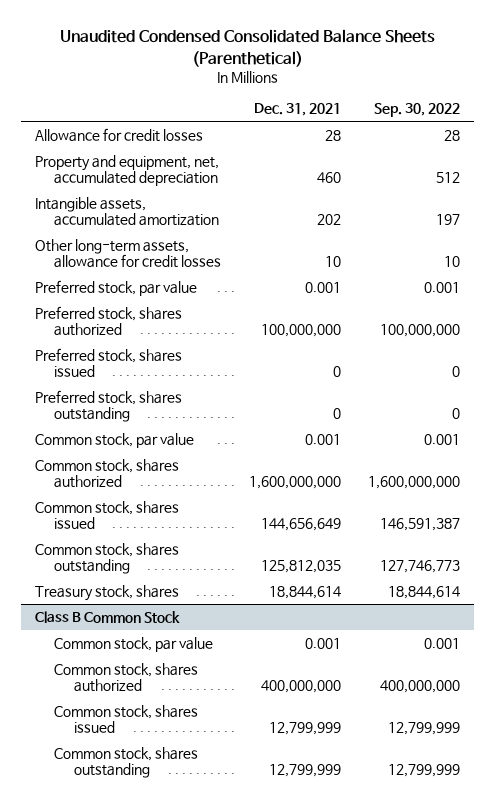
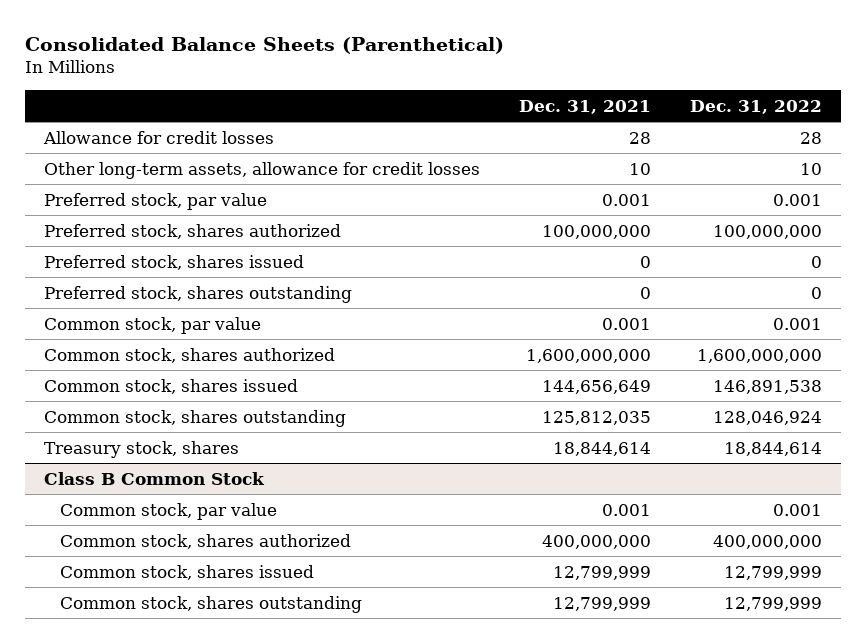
- Unaudited Condensed Consolidated Balance Sheets (Parenthetical)
+ Consolidated Balance Sheets (Parenthetical)
- | Dec. 31, 2021 | Sep. 30, 2022
+ | Dec. 31, 2021 | Dec. 31, 2022
- Property and equipment, net, accumulated depreciation | 460 | 512
- Intangible assets, accumulated amortization | 202 | 197

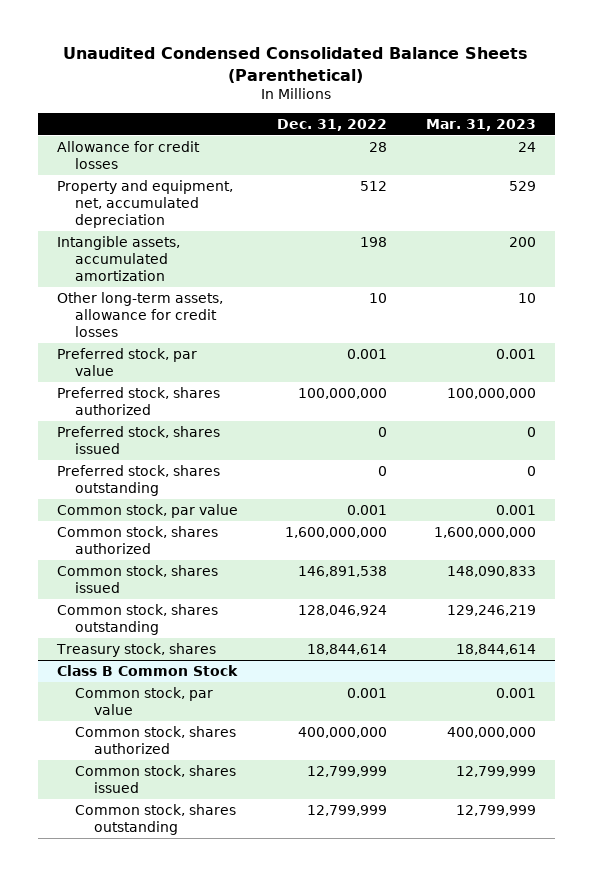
- Consolidated Balance Sheets (Parenthetical)
+ Unaudited Condensed Consolidated Balance Sheets (Parenthetical)
- | Dec. 31, 2021 | Dec. 31, 2022
+ | Dec. 31, 2022 | Mar. 31, 2023
+ Property and equipment, net, accumulated depreciation | 512 | 529
+ Intangible assets, accumulated amortization | 198 | 200

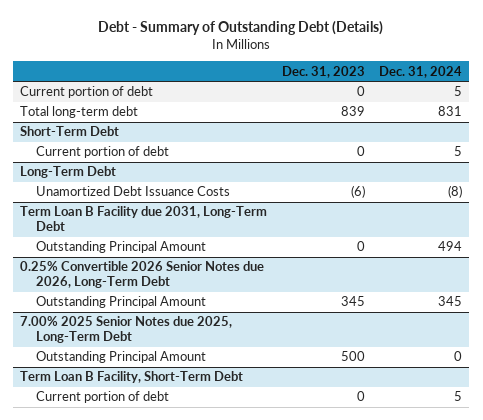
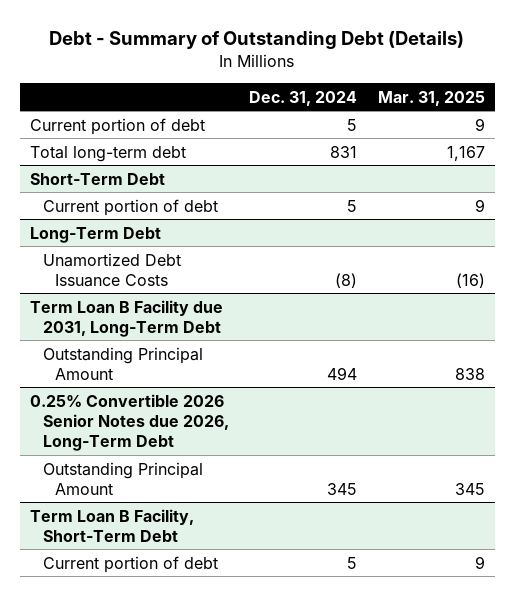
- | Dec. 31, 2023 | Dec. 31, 2024
+ | Dec. 31, 2024 | Mar. 31, 2025
- 7.00% 2025 Senior Notes due 2025, Long-Term Debt
- Outstanding Principal Amount | 500 | 0

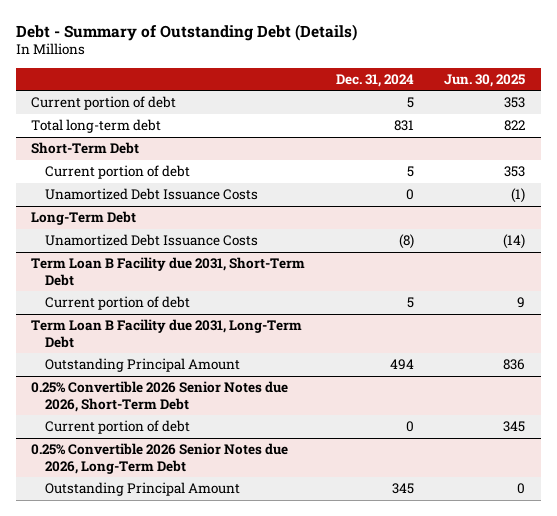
- | Dec. 31, 2024 | Mar. 31, 2025
+ | Dec. 31, 2024 | Jun. 30, 2025
@ Short-Term Debt
+ Unamortized Debt Issuance Costs | 0 | (1)
+ Term Loan B Facility due 2031, Short-Term Debt
+ Current portion of debt | 5 | 9
+ 0.25% Convertible 2026 Senior Notes due 2026, Short-Term Debt
+ Current portion of debt | 0 | 345
- Term Loan B Facility, Short-Term Debt
- Current portion of debt | 5 | 9

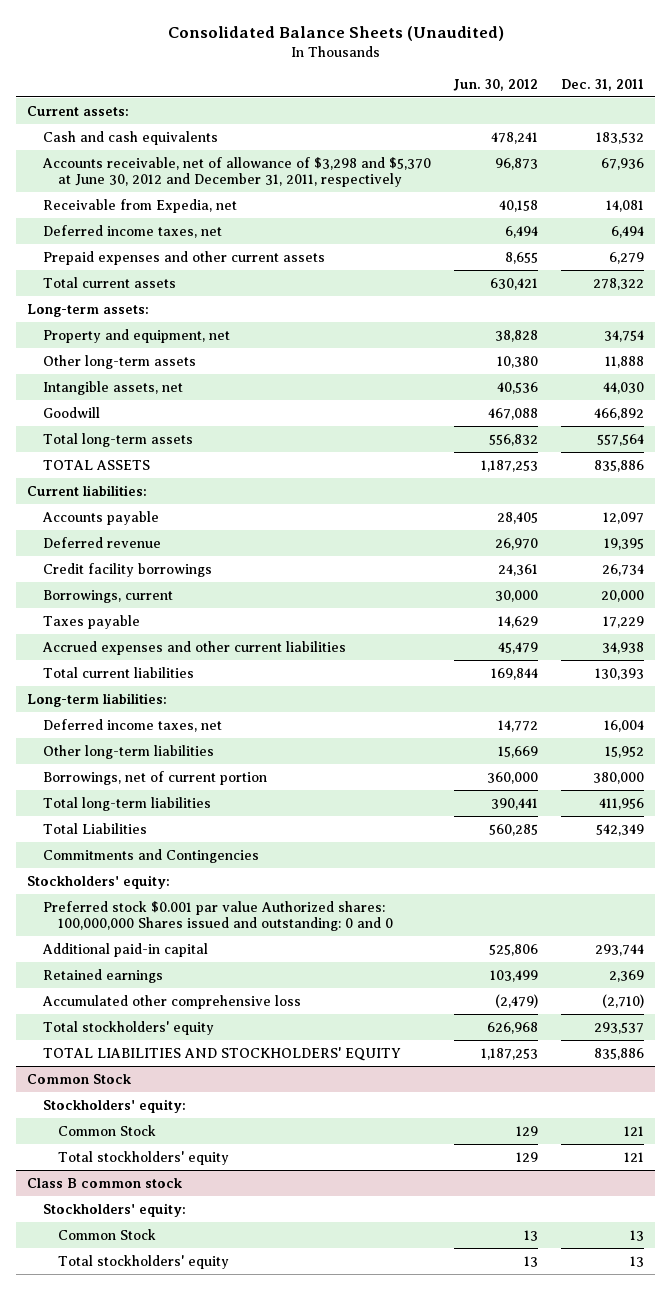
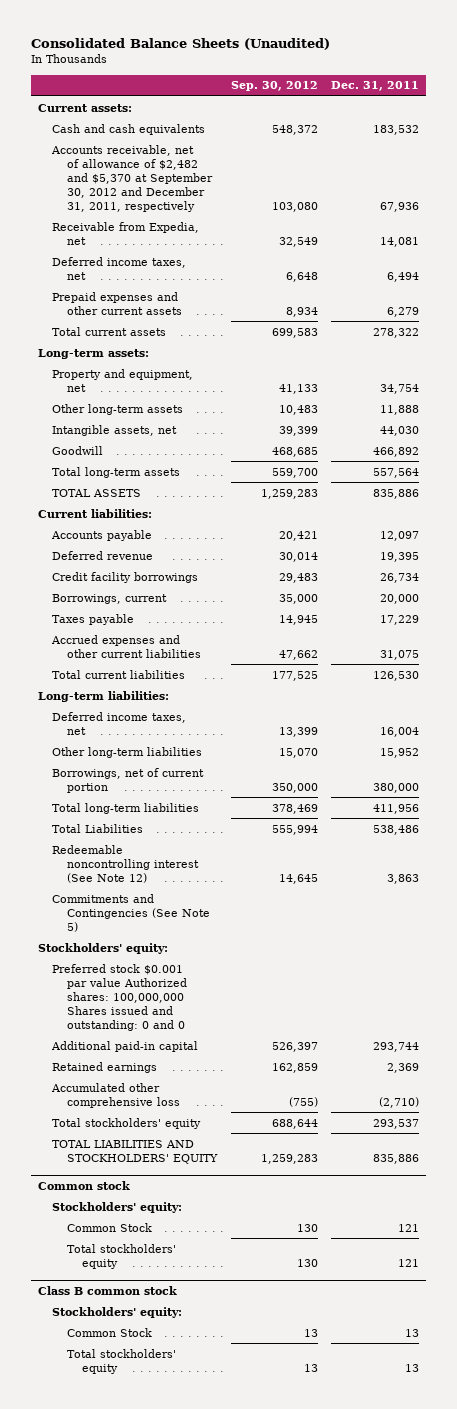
- | Jun. 30, 2012 | Dec. 31, 2011
+ | Sep. 30, 2012 | Dec. 31, 2011
- Accounts receivable, net of allowance of $3,298 and $5,370 at June 30, 2012 and December 31, 2011, respectively | 96,873 | 67,936
+ Accounts receivable, net of allowance of $2,482 and $5,370 at September 30, 2012 and December 31, 2011, respectively | 103,080 | 67,936
- Accrued expenses and other current liabilities | 45,479 | 34,938
- Total current liabilities | 169,844 | 130,393
+ Accrued expenses and other current liabilities | 47,662 | 31,075
+ Total current liabilities | 177,525 | 126,530
- Total Liabilities | 560,285 | 542,349
- Commitments and Contingencies
+ Total Liabilities | 555,994 | 538,486
+ Redeemable noncontrolling interest (See Note 12) | 14,645 | 3,863
+ Commitments and Contingencies (See Note 5)
- Common Stock
+ Common stock

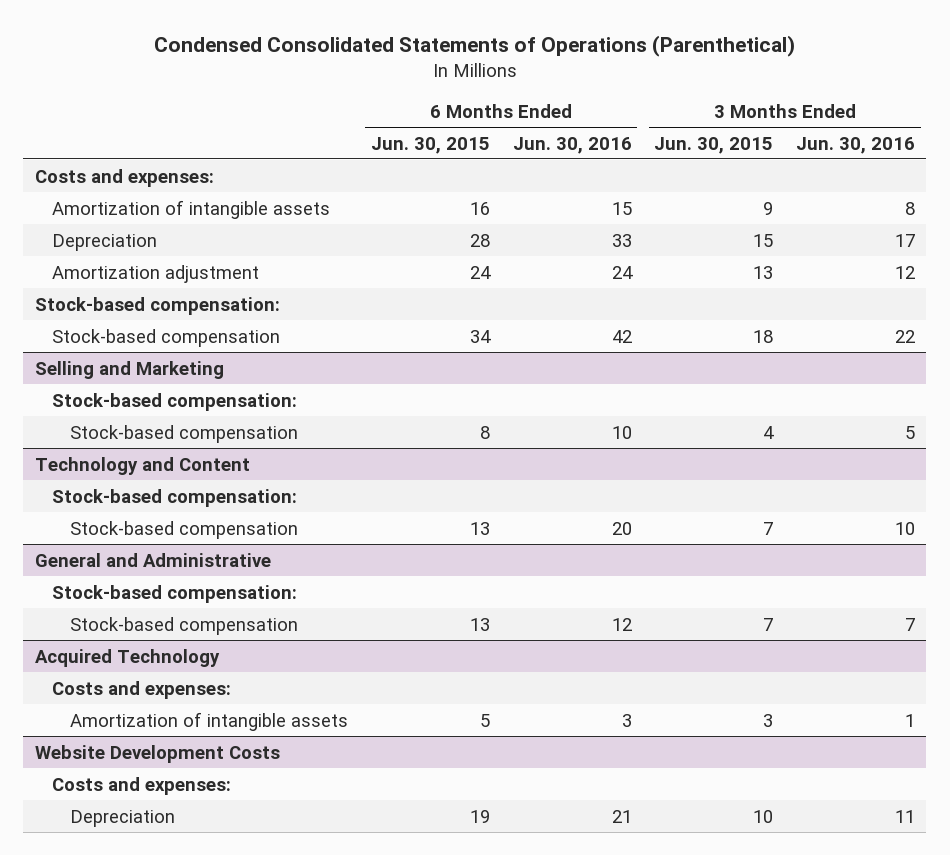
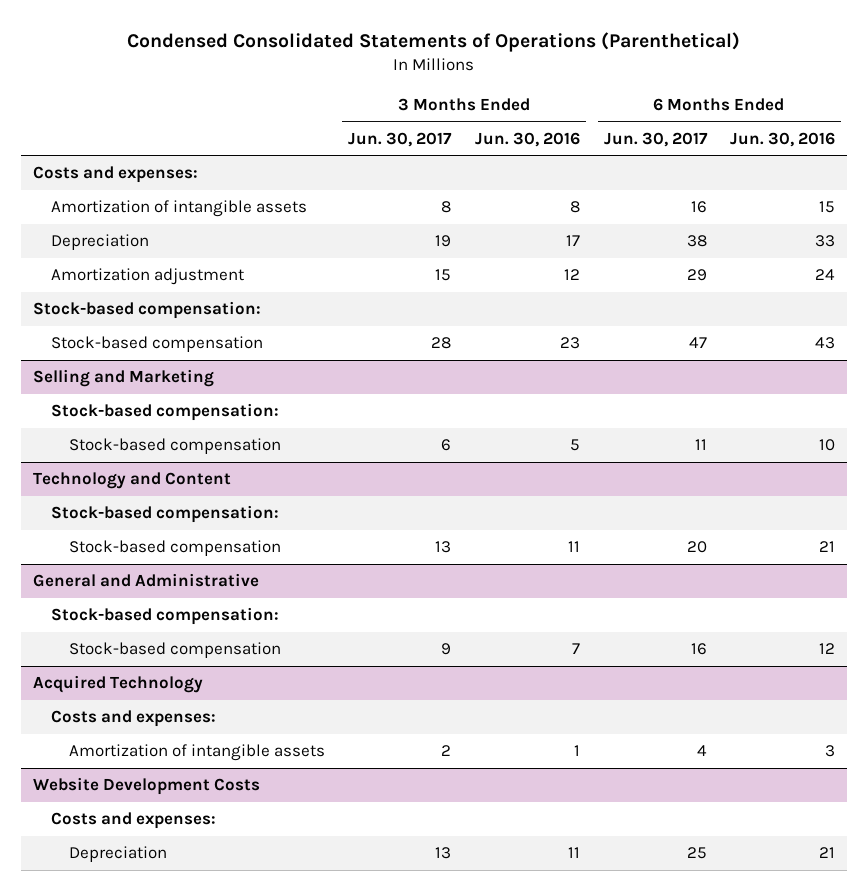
- | 6 Months Ended Jun. 30, 2015 | 6 Months Ended Jun. 30, 2016 | 3 Months Ended Jun. 30, 2015 | 3 Months Ended Jun. 30, 2016
+ | 3 Months Ended Jun. 30, 2017 | 3 Months Ended Jun. 30, 2016 | 6 Months Ended Jun. 30, 2017 | 6 Months Ended Jun. 30, 2016
- Stock-based compensation | 34 | 42 | 18 | 22
+ Stock-based compensation | 28 | 23 | 47 | 43
@ Technology and Content
- Stock-based compensation | 13 | 20 | 7 | 10
+ Stock-based compensation | 13 | 11 | 20 | 21

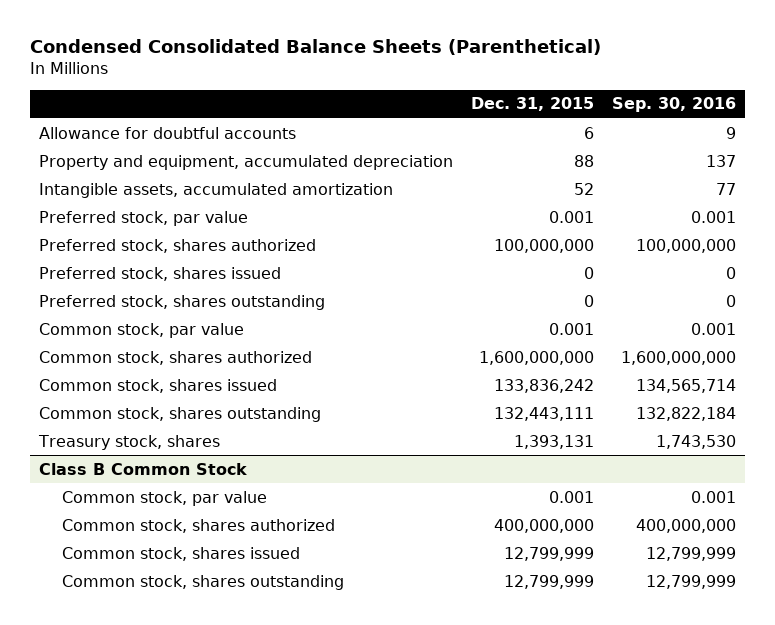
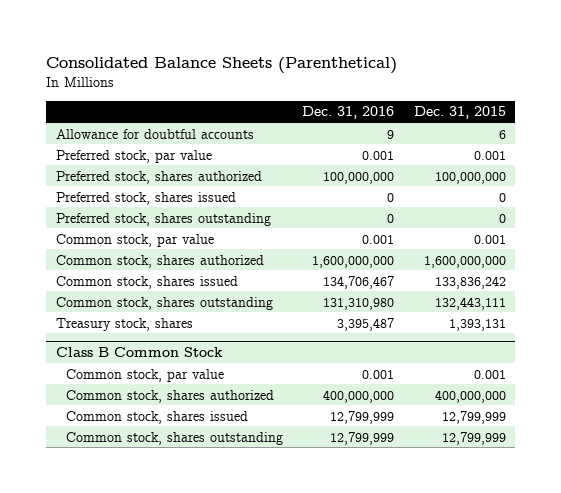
- Condensed Consolidated Balance Sheets (Parenthetical)
+ Consolidated Balance Sheets (Parenthetical)
- | Dec. 31, 2015 | Sep. 30, 2016
+ | Dec. 31, 2016 | Dec. 31, 2015
- Property and equipment, accumulated depreciation | 88 | 137
- Intangible assets, accumulated amortization | 52 | 77

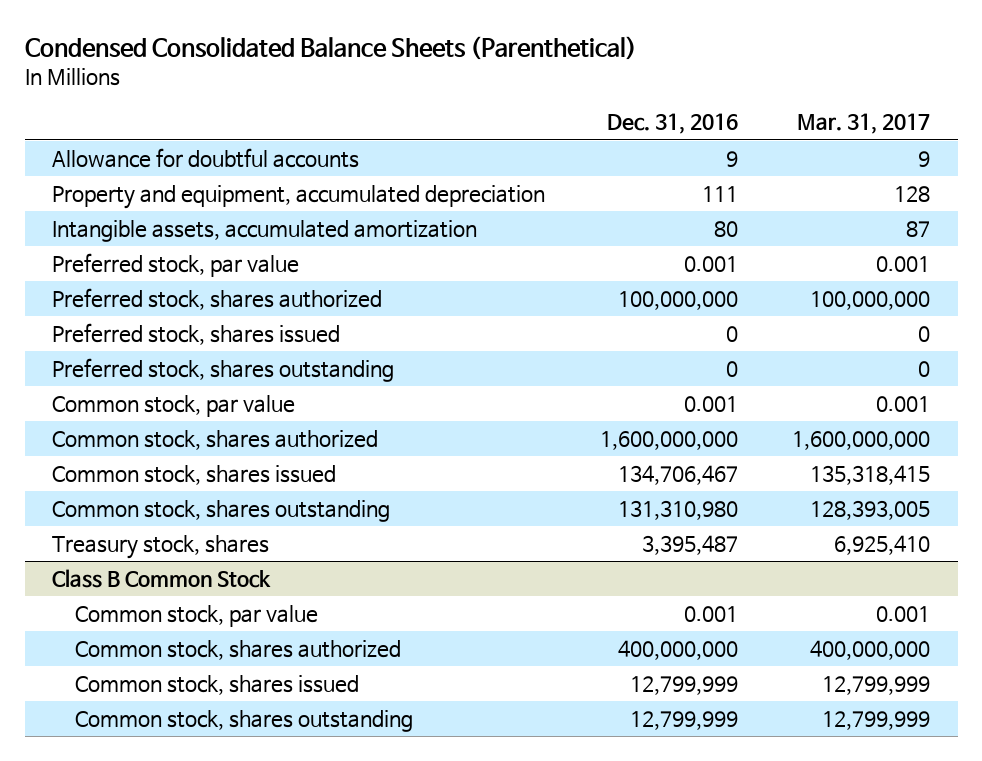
- Consolidated Balance Sheets (Parenthetical)
+ Condensed Consolidated Balance Sheets (Parenthetical)
- | Dec. 31, 2016 | Dec. 31, 2015
+ | Dec. 31, 2016 | Mar. 31, 2017
+ Property and equipment, accumulated depreciation | 111 | 128
+ Intangible assets, accumulated amortization | 80 | 87

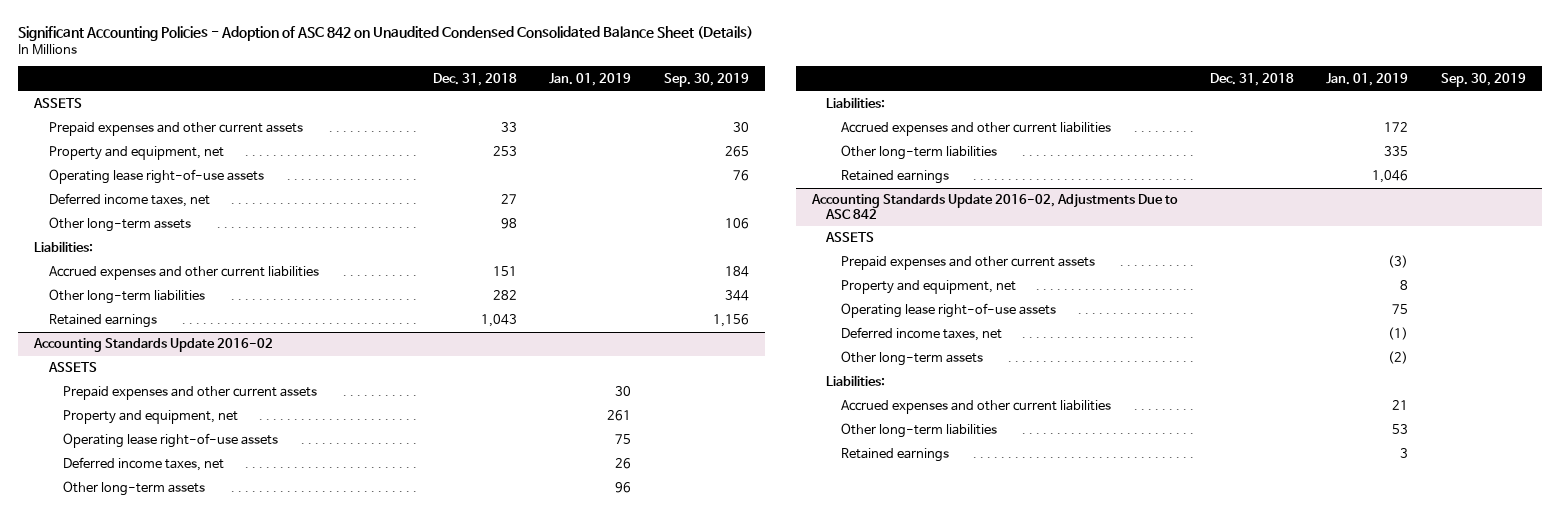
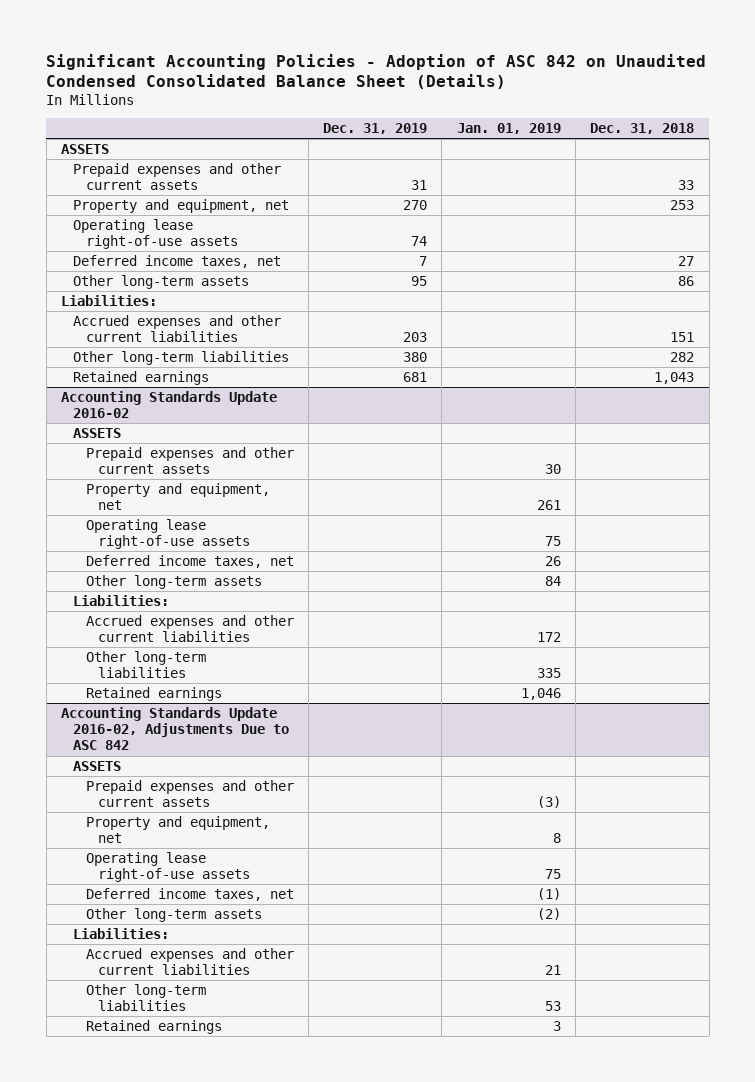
- | Dec. 31, 2018 | Jan. 01, 2019 | Sep. 30, 2019
+ | Dec. 31, 2019 | Jan. 01, 2019 | Dec. 31, 2018
- Other long-term assets | 98 | | 106
+ Other long-term assets | 95 | | 86
@ Accounting Standards Update 2016-02
- Other long-term assets | | 96 |
+ Other long-term assets | | 84 |

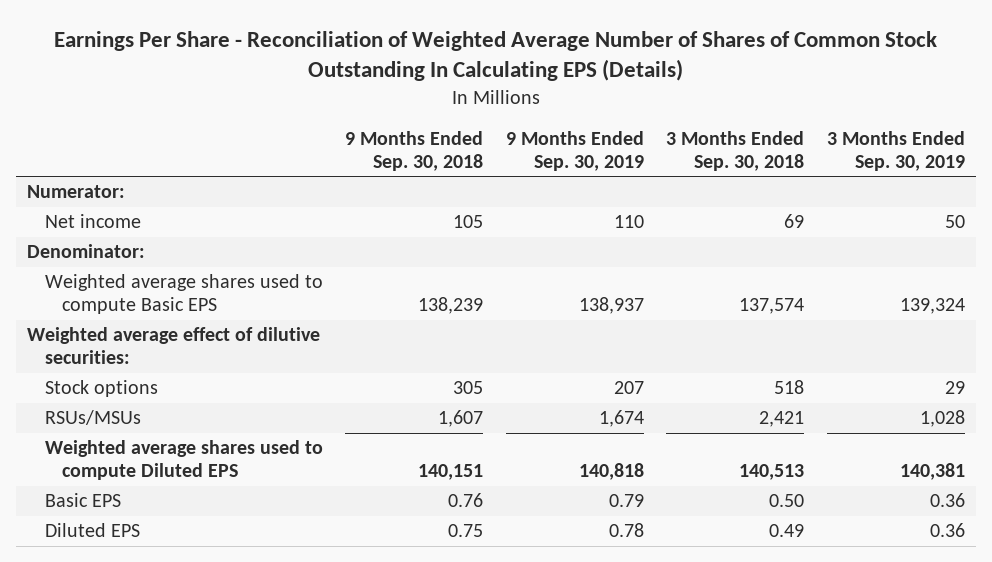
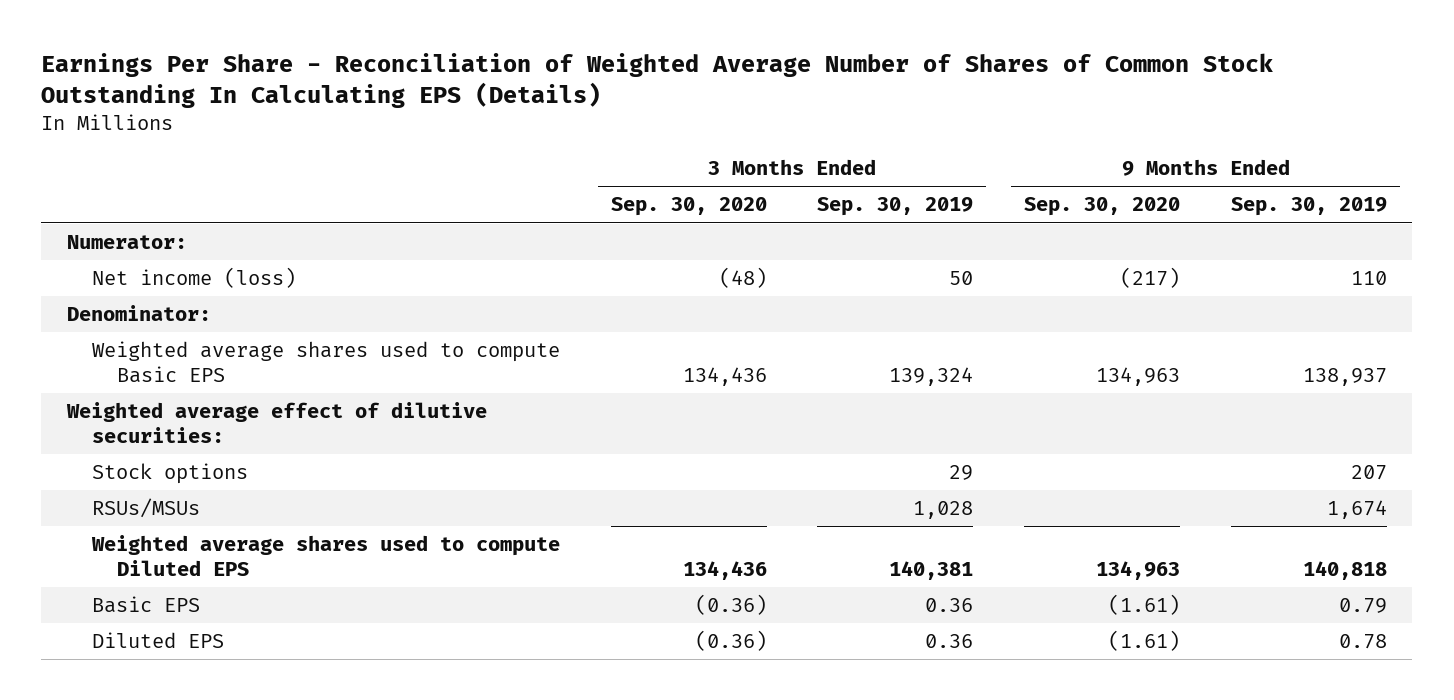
- | 9 Months Ended Sep. 30, 2018 | 9 Months Ended Sep. 30, 2019 | 3 Months Ended Sep. 30, 2018 | 3 Months Ended Sep. 30, 2019
+ | 3 Months Ended Sep. 30, 2020 | 3 Months Ended Sep. 30, 2019 | 9 Months Ended Sep. 30, 2020 | 9 Months Ended Sep. 30, 2019
- Net income | 105 | 110 | 69 | 50
+ Net income (loss) | (48) | 50 | (217) | 110

